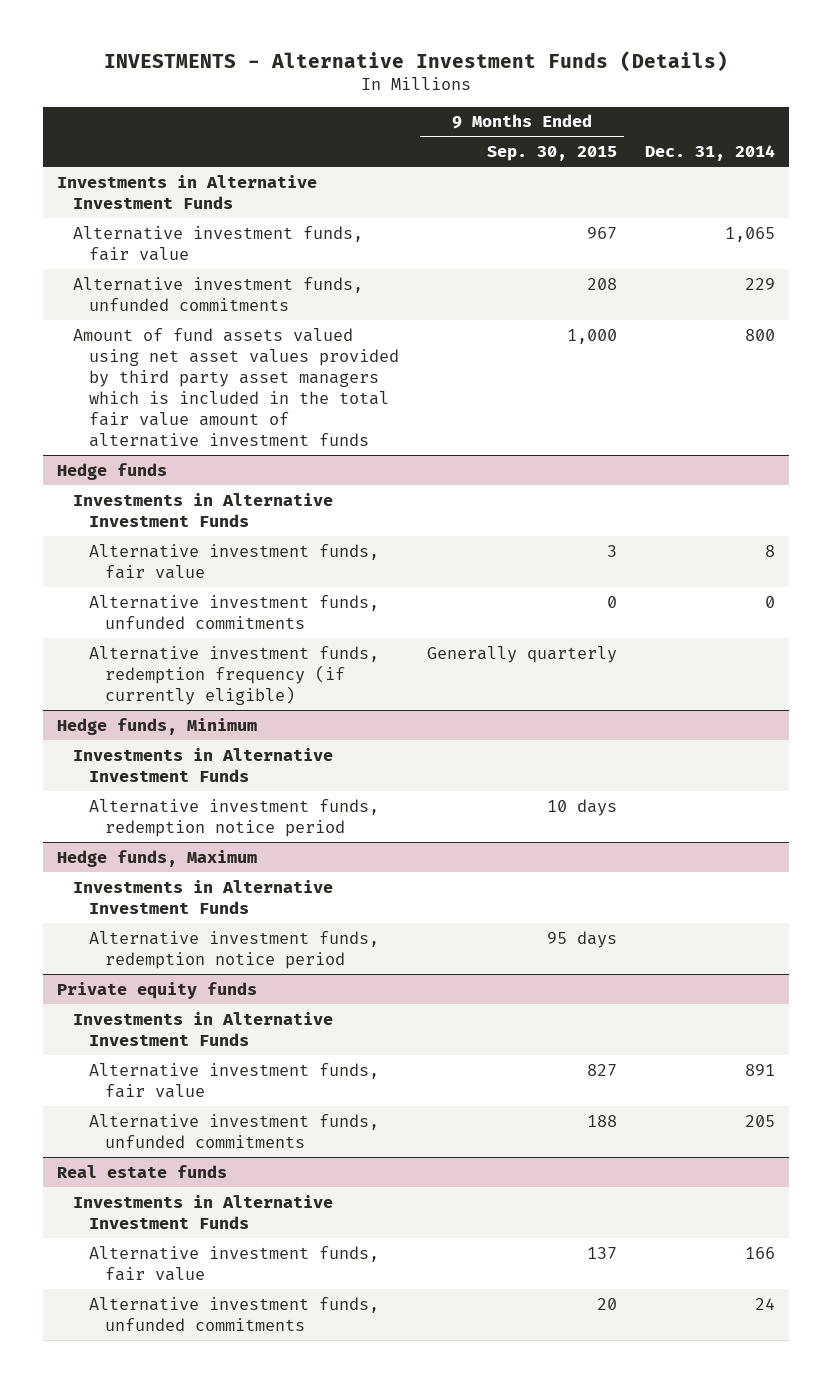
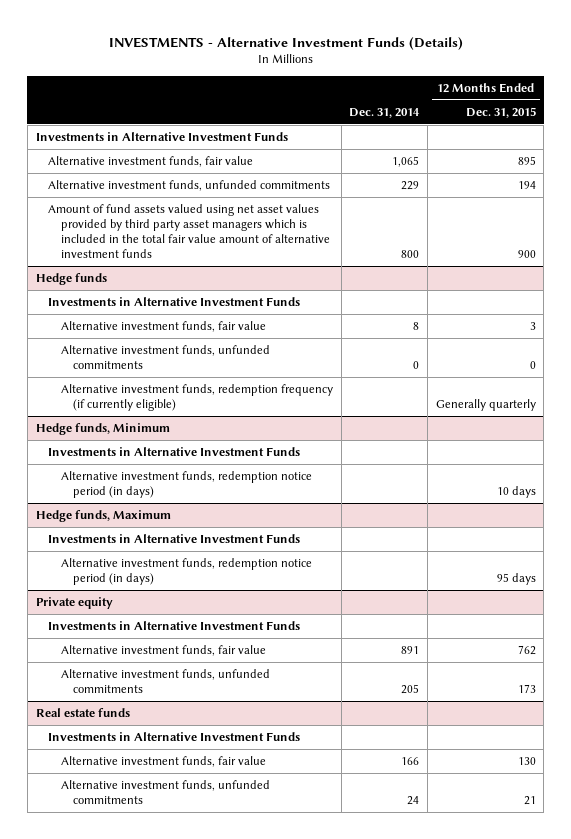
- | 9 Months Ended Sep. 30, 2015 | Dec. 31, 2014
+ | Dec. 31, 2014 | 12 Months Ended Dec. 31, 2015
@ Hedge funds, Minimum
- Alternative investment funds, redemption notice period | 10 days |
+ Alternative investment funds, redemption notice period (in days) | | 10 days
@ Hedge funds, Maximum
- Alternative investment funds, redemption notice period | 95 days |
- Private equity funds
@ Hedge funds, Maximum
+ Alternative investment funds, redemption notice period (in days) | | 95 days
+ Private equity

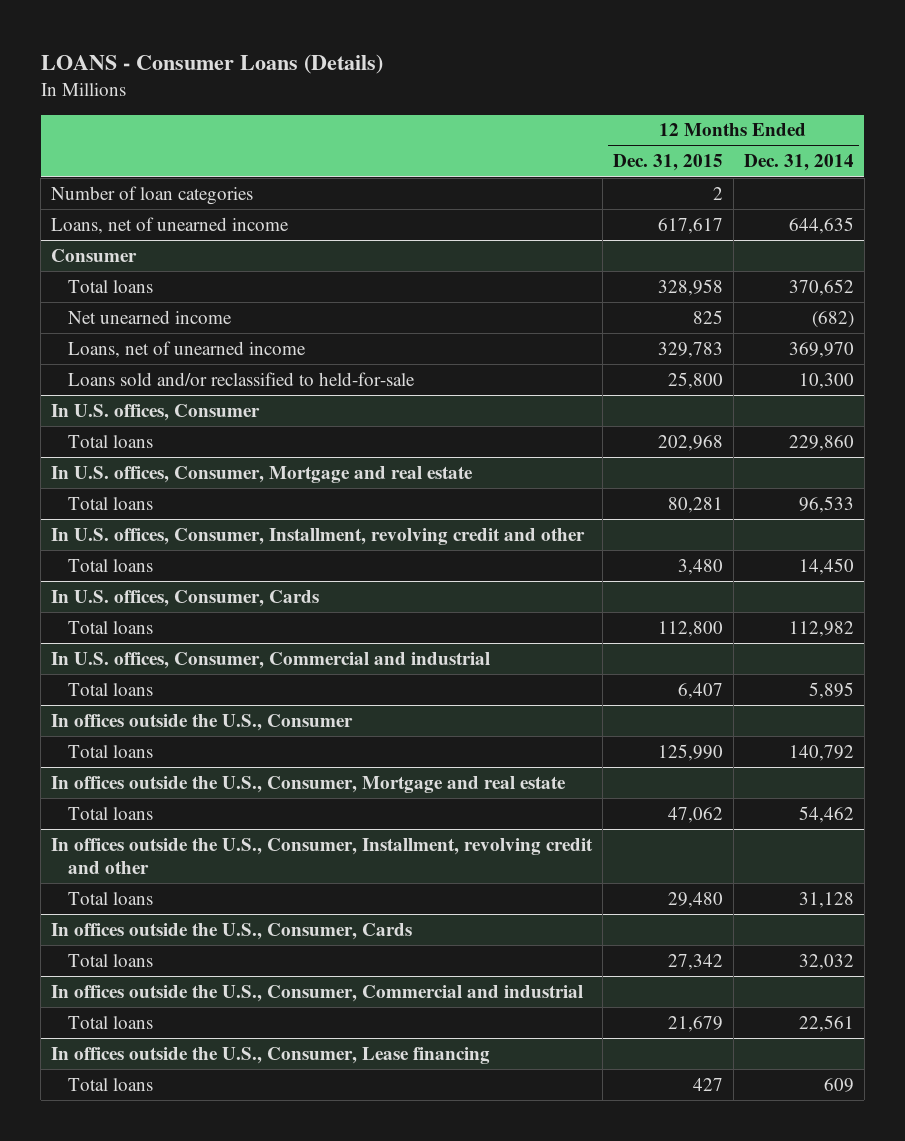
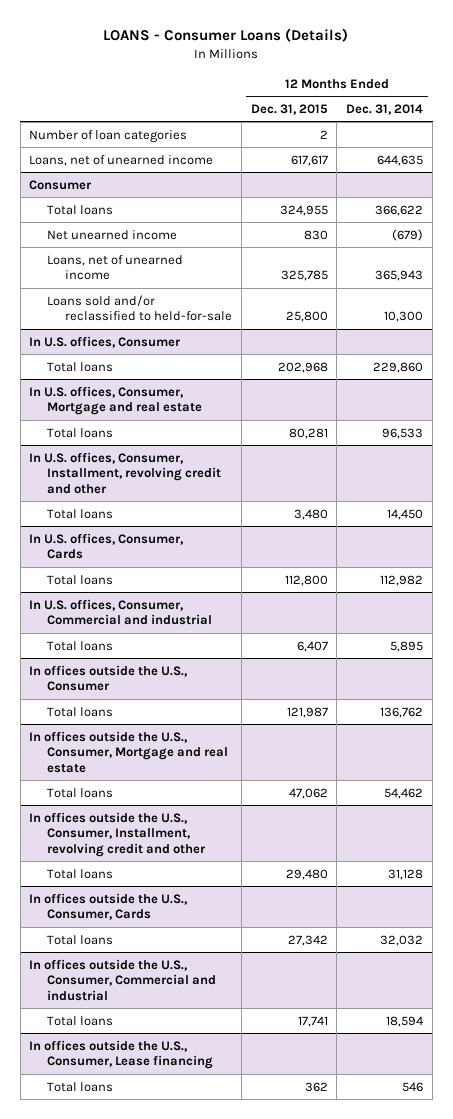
@ Consumer
- Total loans | 328,958 | 370,652
- Net unearned income | 825 | (682)
- Loans, net of unearned income | 329,783 | 369,970
+ Total loans | 324,955 | 366,622
+ Net unearned income | 830 | (679)
+ Loans, net of unearned income | 325,785 | 365,943
@ In offices outside the U.S., Consumer
- Total loans | 125,990 | 140,792
+ Total loans | 121,987 | 136,762
@ In offices outside the U.S., Consumer, Commercial and industrial
- Total loans | 21,679 | 22,561
+ Total loans | 17,741 | 18,594
@ In offices outside the U.S., Consumer, Lease financing
- Total loans | 427 | 609
+ Total loans | 362 | 546

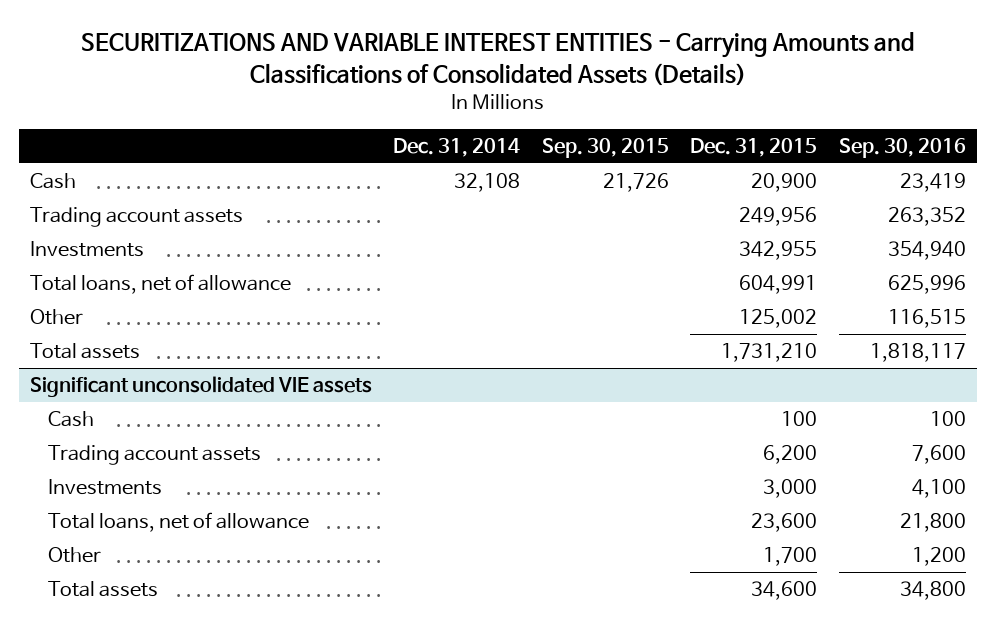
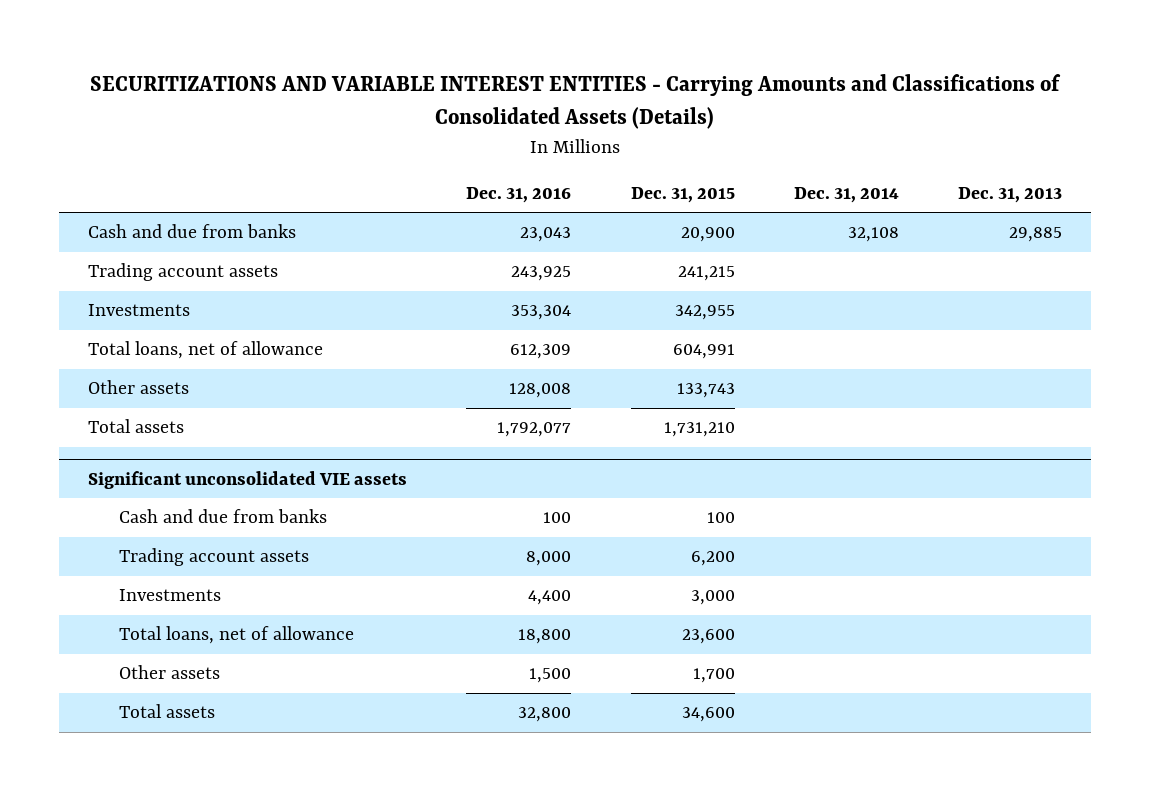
- | Dec. 31, 2014 | Sep. 30, 2015 | Dec. 31, 2015 | Sep. 30, 2016
+ | Dec. 31, 2016 | Dec. 31, 2015 | Dec. 31, 2014 | Dec. 31, 2013
- Cash | 32,108 | 21,726 | 20,900 | 23,419
- Trading account assets | | | 249,956 | 263,352
+ Cash and due from banks | 23,043 | 20,900 | 32,108 | 29,885
+ Trading account assets | 243,925 | 241,215 | |
- Other | | | 125,002 | 116,515
+ Other assets | 128,008 | 133,743 | |
@ Significant unconsolidated VIE assets
- Cash | | | 100 | 100
+ Cash and due from banks | 100 | 100 | |
- Other | | | 1,700 | 1,200
+ Other assets | 1,500 | 1,700 | |

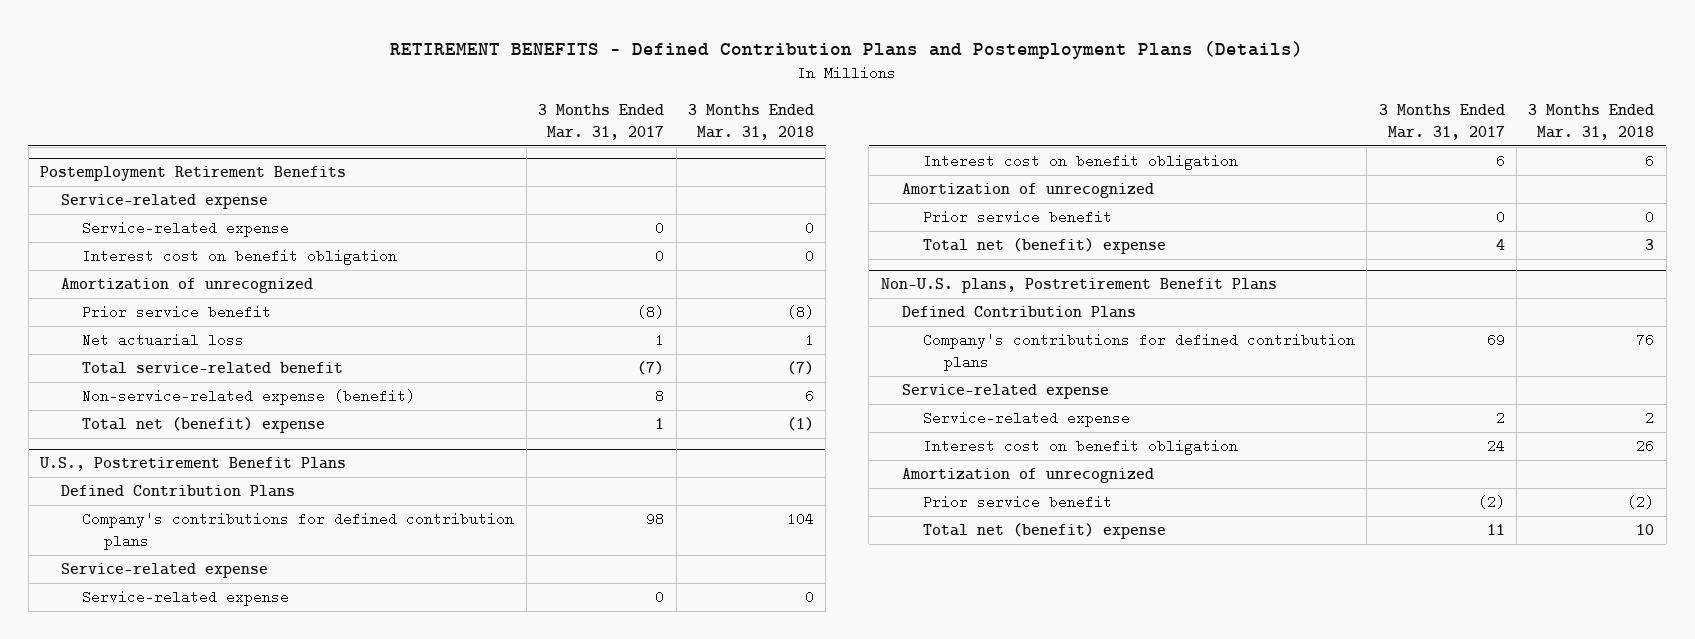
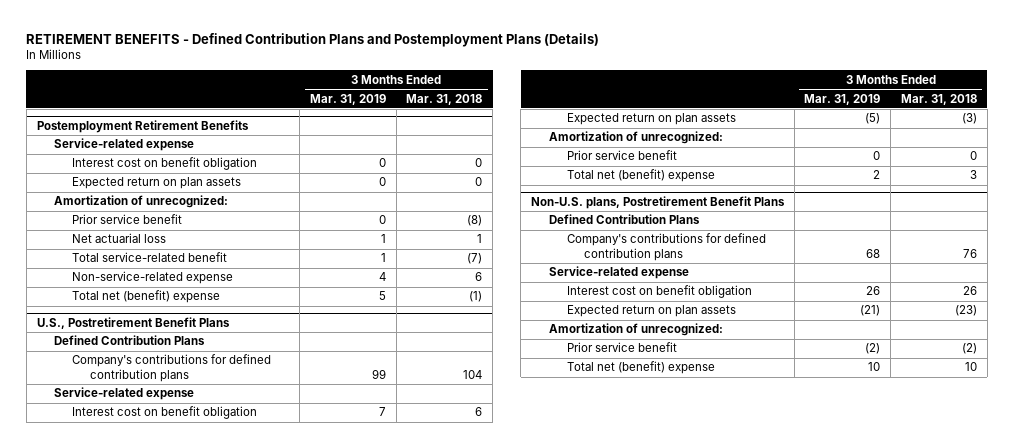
- | 3 Months Ended Mar. 31, 2017 | 3 Months Ended Mar. 31, 2018
+ | 3 Months Ended Mar. 31, 2019 | 3 Months Ended Mar. 31, 2018
@ Postemployment Retirement Benefits
- Service-related expense | 0 | 0
- Amortization of unrecognized
+ Expected return on plan assets | 0 | 0
+ Amortization of unrecognized:
- Non-service-related expense (benefit) | 8 | 6
+ Non-service-related expense | 4 | 6
@ U.S., Postretirement Benefit Plans
- Service-related expense | 0 | 0
- Amortization of unrecognized
+ Expected return on plan assets | (5) | (3)
+ Amortization of unrecognized:
@ Non-U.S. plans, Postretirement Benefit Plans
- Service-related expense | 2 | 2
- Amortization of unrecognized
+ Expected return on plan assets | (21) | (23)
+ Amortization of unrecognized:

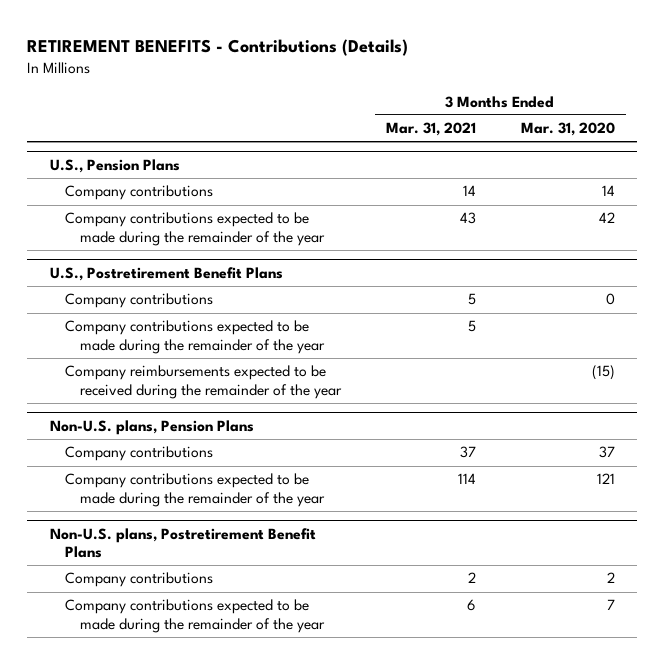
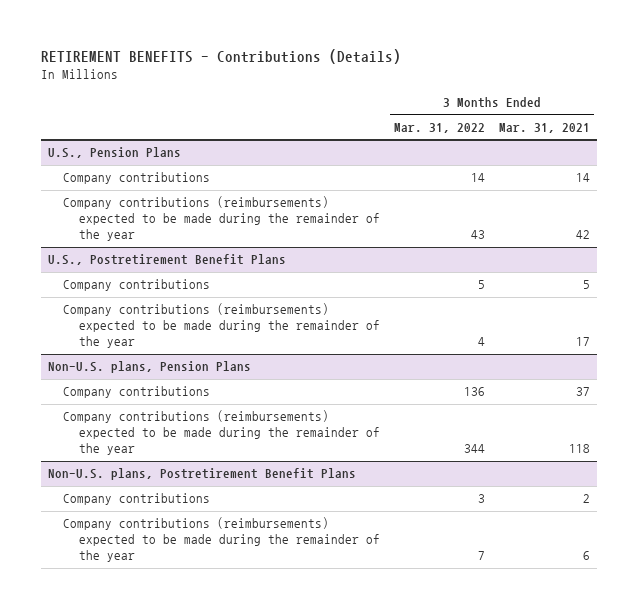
- | 3 Months Ended Mar. 31, 2021 | 3 Months Ended Mar. 31, 2020
+ | 3 Months Ended Mar. 31, 2022 | 3 Months Ended Mar. 31, 2021
@ U.S., Pension Plans
- Company contributions expected to be made during the remainder of the year | 43 | 42
+ Company contributions (reimbursements) expected to be made during the remainder of the year | 43 | 42
@ U.S., Postretirement Benefit Plans
- Company contributions expected to be made during the remainder of the year | 5 |
- Company reimbursements expected to be received during the remainder of the year | | (15)
+ Company contributions (reimbursements) expected to be made during the remainder of the year | 4 | 17
@ Non-U.S. plans, Pension Plans
- Company contributions expected to be made during the remainder of the year | 114 | 121
+ Company contributions (reimbursements) expected to be made during the remainder of the year | 344 | 118
@ Non-U.S. plans, Postretirement Benefit Plans
- Company contributions expected to be made during the remainder of the year | 6 | 7
+ Company contributions (reimbursements) expected to be made during the remainder of the year | 7 | 6

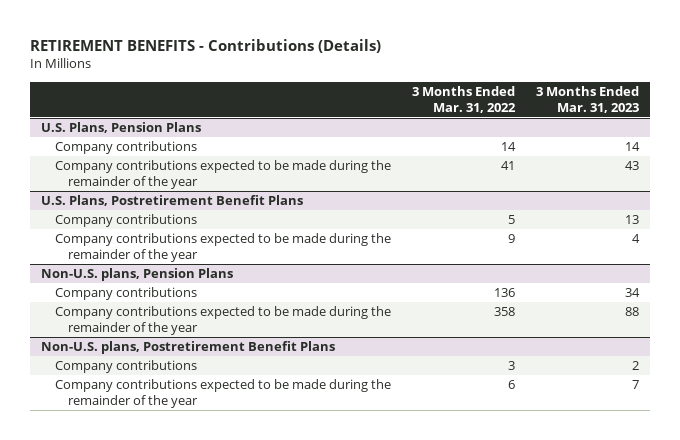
- | 3 Months Ended Mar. 31, 2022 | 3 Months Ended Mar. 31, 2021
+ | 3 Months Ended Mar. 31, 2022 | 3 Months Ended Mar. 31, 2023
- U.S., Pension Plans
+ U.S. Plans, Pension Plans
- Company contributions (reimbursements) expected to be made during the remainder of the year | 43 | 42
- U.S., Postretirement Benefit Plans
+ Company contributions expected to be made during the remainder of the year | 41 | 43
+ U.S. Plans, Postretirement Benefit Plans
- Company contributions (reimbursements) expected to be made during the remainder of the year | 4 | 17
+ Company contributions expected to be made during the remainder of the year | 9 | 4
@ Non-U.S. plans, Pension Plans
- Company contributions (reimbursements) expected to be made during the remainder of the year | 344 | 118
+ Company contributions expected to be made during the remainder of the year | 358 | 88
@ Non-U.S. plans, Postretirement Benefit Plans
- Company contributions (reimbursements) expected to be made during the remainder of the year | 7 | 6
+ Company contributions expected to be made during the remainder of the year | 6 | 7

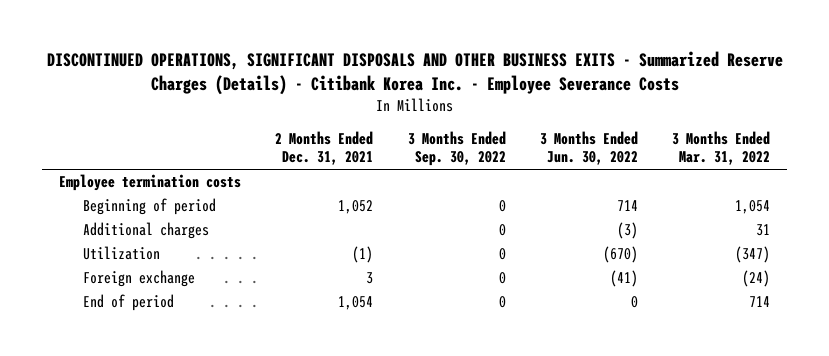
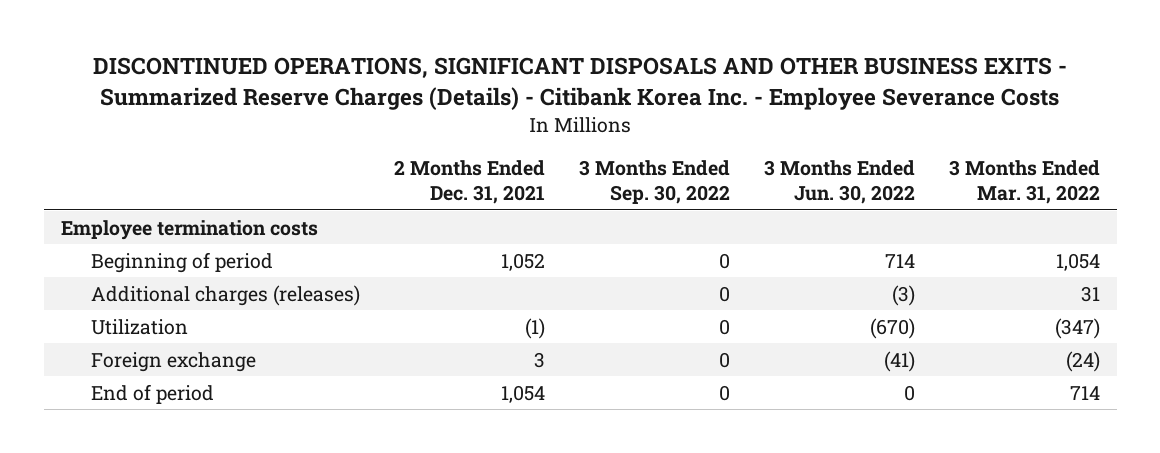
- Additional charges | | 0 | (3) | 31
+ Additional charges (releases) | | 0 | (3) | 31

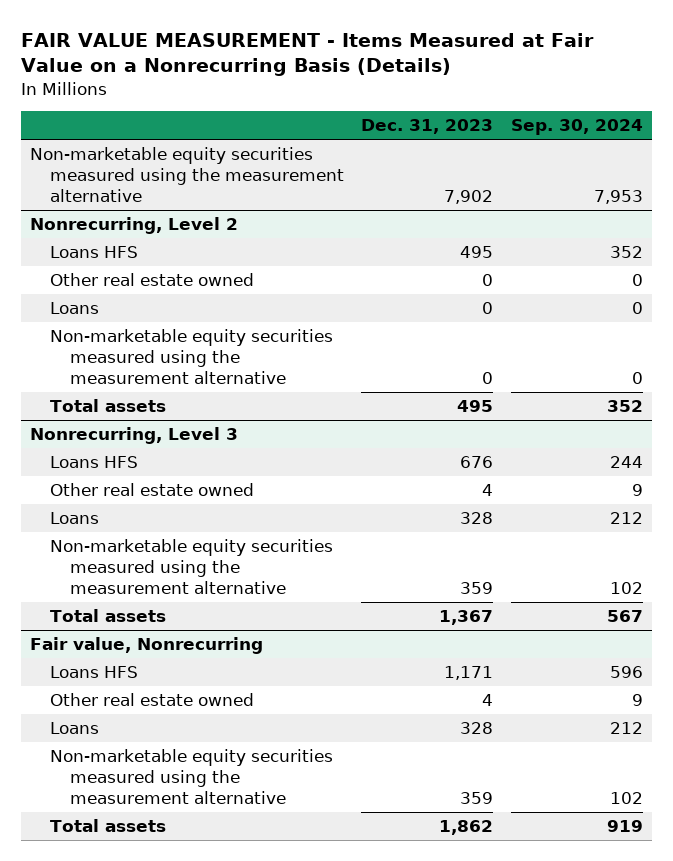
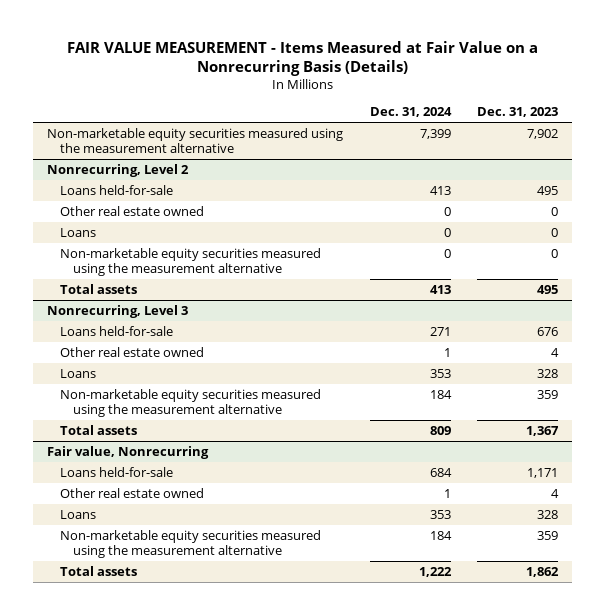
- | Dec. 31, 2023 | Sep. 30, 2024
+ | Dec. 31, 2024 | Dec. 31, 2023
@ Nonrecurring, Level 2
- Loans HFS | 495 | 352
+ Loans held-for-sale | 413 | 495
@ Nonrecurring, Level 3
- Loans HFS | 676 | 244
+ Loans held-for-sale | 271 | 676
@ Fair value, Nonrecurring
- Loans HFS | 1,171 | 596
+ Loans held-for-sale | 684 | 1,171

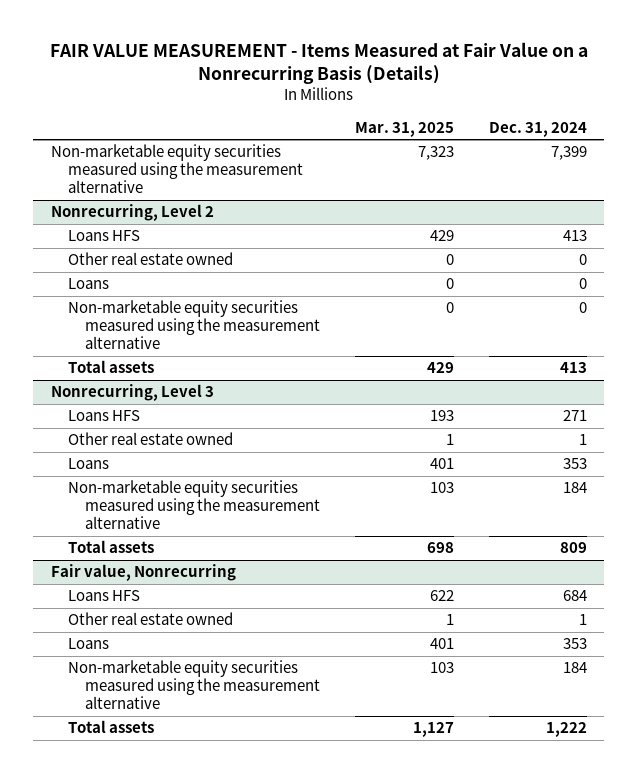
- | Dec. 31, 2024 | Dec. 31, 2023
+ | Mar. 31, 2025 | Dec. 31, 2024
@ Nonrecurring, Level 2
- Loans held-for-sale | 413 | 495
+ Loans HFS | 429 | 413
@ Nonrecurring, Level 3
- Loans held-for-sale | 271 | 676
+ Loans HFS | 193 | 271
@ Fair value, Nonrecurring
- Loans held-for-sale | 684 | 1,171
+ Loans HFS | 622 | 684

